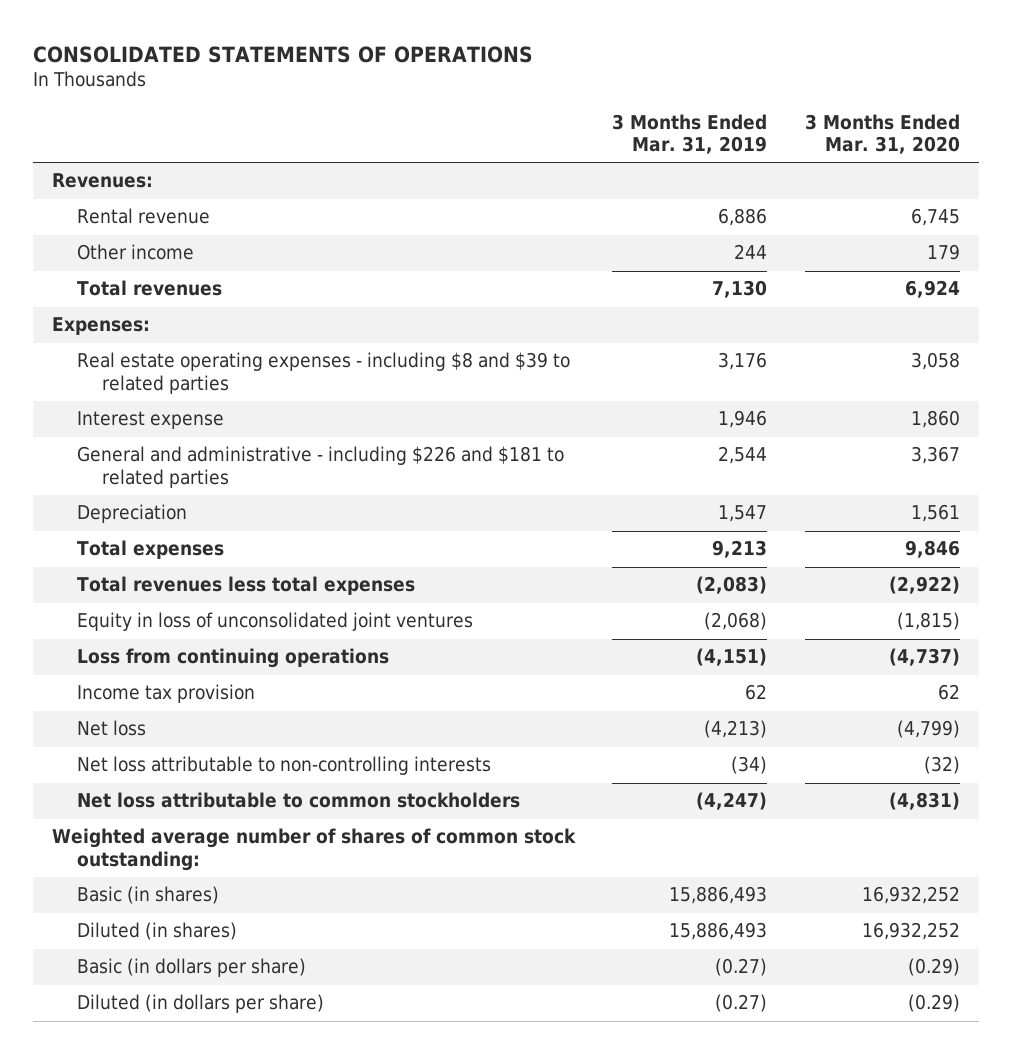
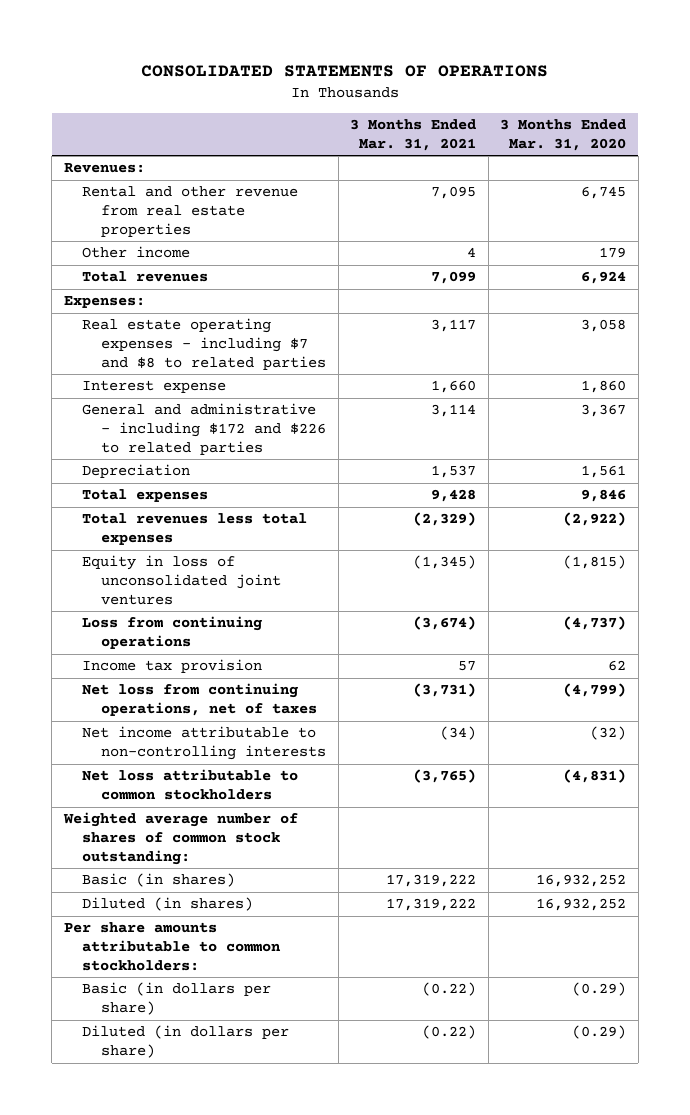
- | 3 Months Ended Mar. 31, 2019 | 3 Months Ended Mar. 31, 2020
+ | 3 Months Ended Mar. 31, 2021 | 3 Months Ended Mar. 31, 2020
- Rental revenue | 6,886 | 6,745
+ Rental and other revenue from real estate properties | 7,095 | 6,745
- Real estate operating expenses - including $8 and $39 to related parties | 3,176 | 3,058
+ Real estate operating expenses - including $7 and $8 to related parties | 3,117 | 3,058
- General and administrative - including $226 and $181 to related parties | 2,544 | 3,367
+ General and administrative - including $172 and $226 to related parties | 3,114 | 3,367
- Net loss | (4,213) | (4,799)
- Net loss attributable to non-controlling interests | (34) | (32)
+ Net loss from continuing operations, net of taxes | (3,731) | (4,799)
+ Net income attributable to non-controlling interests | (34) | (32)
+ Per share amounts attributable to common stockholders:

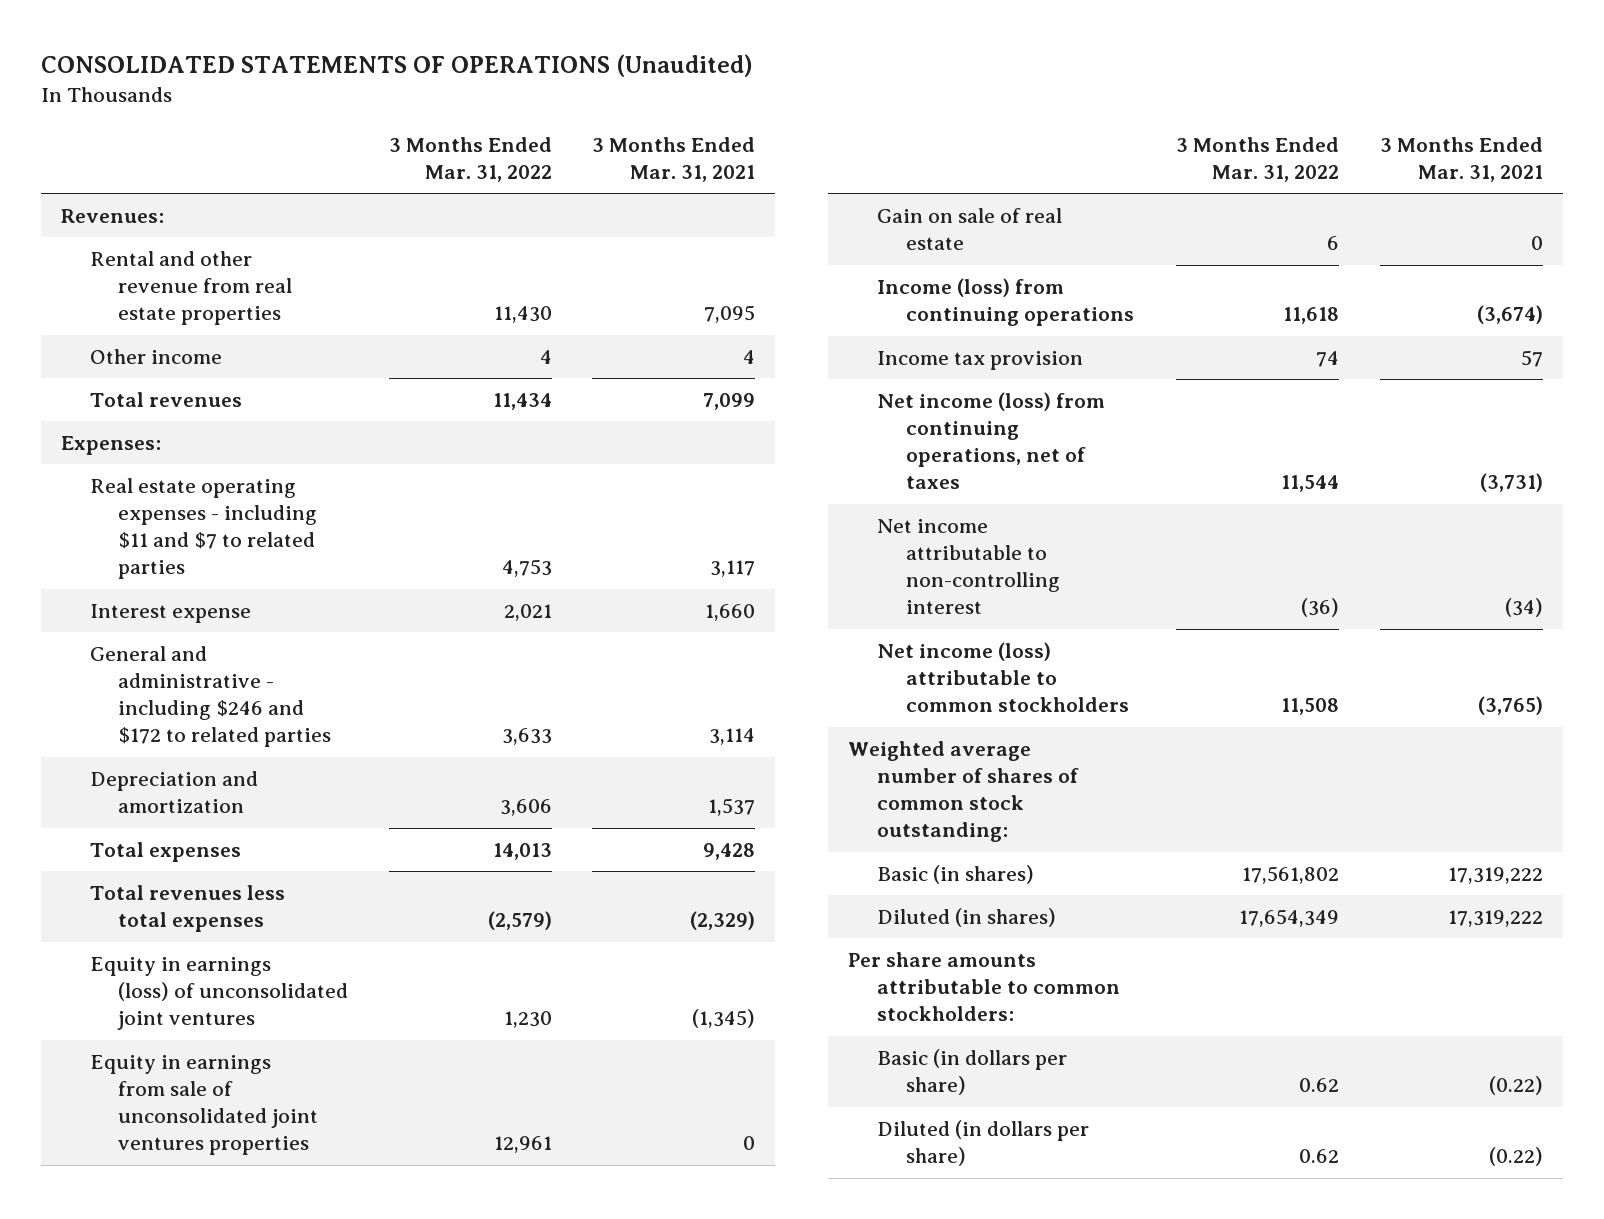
- CONSOLIDATED STATEMENTS OF OPERATIONS
+ CONSOLIDATED STATEMENTS OF OPERATIONS (Unaudited)
- | 3 Months Ended Mar. 31, 2021 | 3 Months Ended Mar. 31, 2020
+ | 3 Months Ended Mar. 31, 2022 | 3 Months Ended Mar. 31, 2021
- Real estate operating expenses - including $7 and $8 to related parties | 3,117 | 3,058
+ Real estate operating expenses - including $11 and $7 to related parties | 4,753 | 3,117
- General and administrative - including $172 and $226 to related parties | 3,114 | 3,367
- Depreciation | 1,537 | 1,561
+ General and administrative - including $246 and $172 to related parties | 3,633 | 3,114
+ Depreciation and amortization | 3,606 | 1,537
- Equity in loss of unconsolidated joint ventures | (1,345) | (1,815)
- Loss from continuing operations | (3,674) | (4,737)
+ Equity in earnings (loss) of unconsolidated joint ventures | 1,230 | (1,345)
+ Equity in earnings from sale of unconsolidated joint ventures properties | 12,961 | 0
+ Gain on sale of real estate | 6 | 0
+ Income (loss) from continuing operations | 11,618 | (3,674)
- Net loss from continuing operations, net of taxes | (3,731) | (4,799)
- Net income attributable to non-controlling interests | (34) | (32)
- Net loss attributable to common stockholders | (3,765) | (4,831)
+ Net income (loss) from continuing operations, net of taxes | 11,544 | (3,731)
+ Net income attributable to non-controlling interest | (36) | (34)
+ Net income (loss) attributable to common stockholders | 11,508 | (3,765)

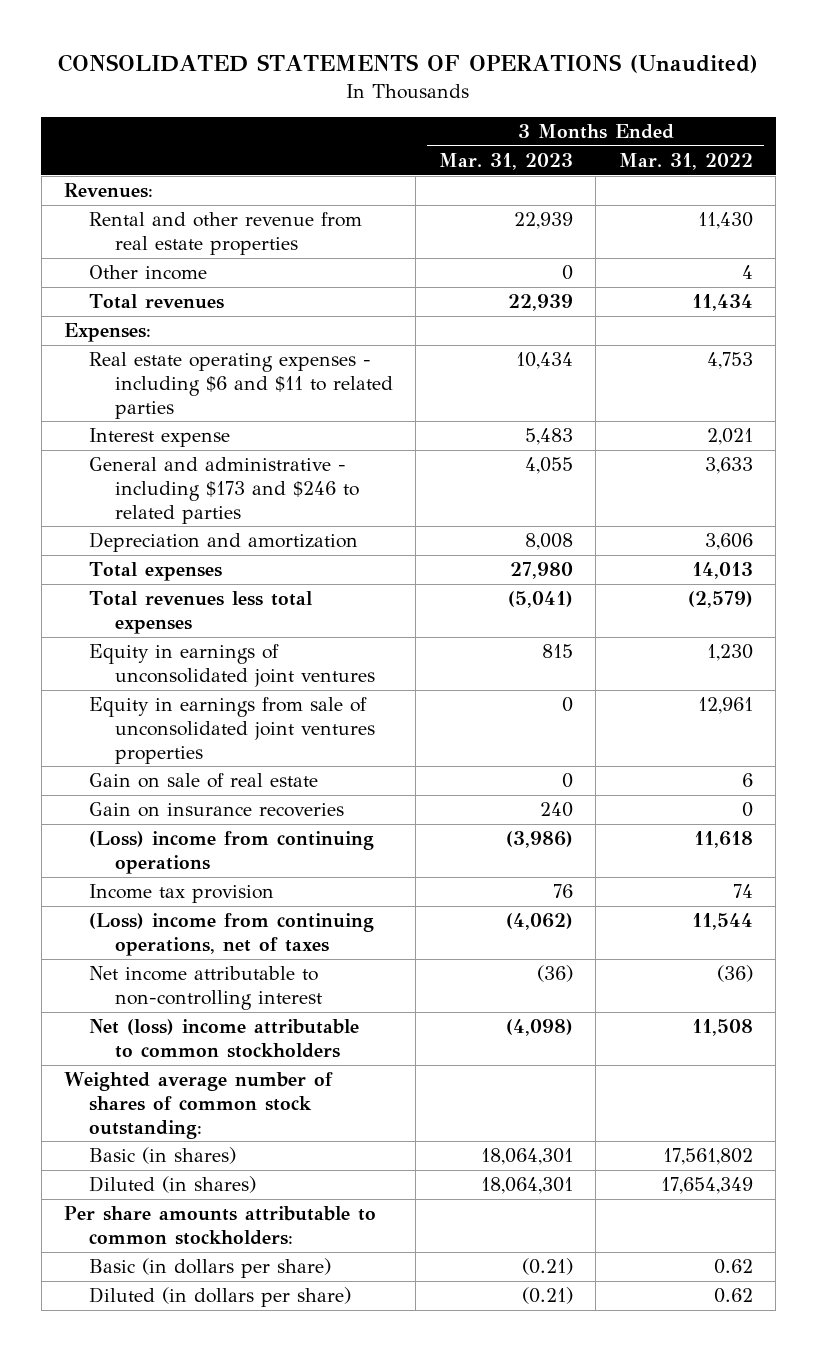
- | 3 Months Ended Mar. 31, 2022 | 3 Months Ended Mar. 31, 2021
+ | 3 Months Ended Mar. 31, 2023 | 3 Months Ended Mar. 31, 2022
- Real estate operating expenses - including $11 and $7 to related parties | 4,753 | 3,117
+ Real estate operating expenses - including $6 and $11 to related parties | 10,434 | 4,753
- General and administrative - including $246 and $172 to related parties | 3,633 | 3,114
+ General and administrative - including $173 and $246 to related parties | 4,055 | 3,633
- Equity in earnings (loss) of unconsolidated joint ventures | 1,230 | (1,345)
+ Equity in earnings of unconsolidated joint ventures | 815 | 1,230
- Income (loss) from continuing operations | 11,618 | (3,674)
+ Gain on insurance recoveries | 240 | 0
+ (Loss) income from continuing operations | (3,986) | 11,618
- Net income (loss) from continuing operations, net of taxes | 11,544 | (3,731)
+ (Loss) income from continuing operations, net of taxes | (4,062) | 11,544
- Net income (loss) attributable to common stockholders | 11,508 | (3,765)
+ Net (loss) income attributable to common stockholders | (4,098) | 11,508

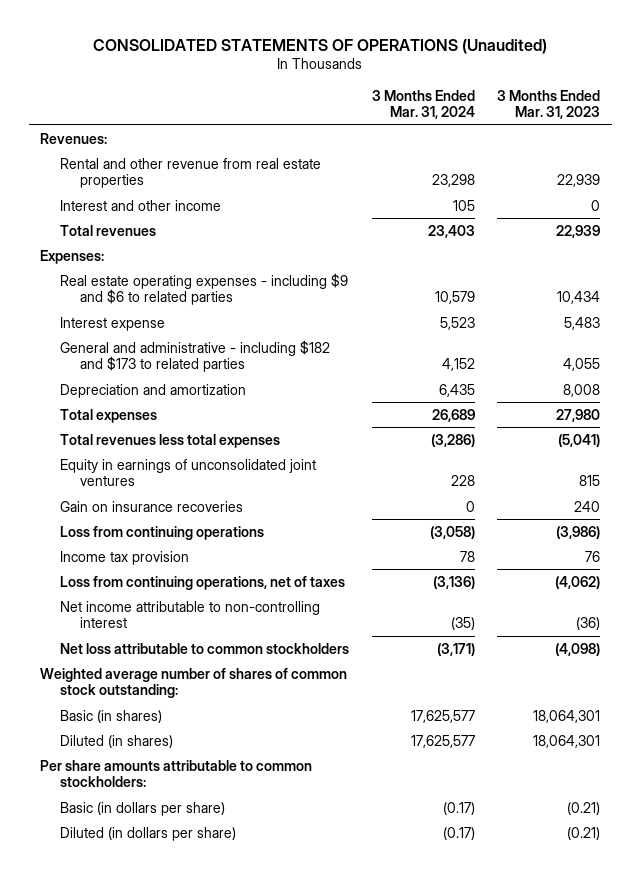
- | 3 Months Ended Mar. 31, 2023 | 3 Months Ended Mar. 31, 2022
+ | 3 Months Ended Mar. 31, 2024 | 3 Months Ended Mar. 31, 2023
- Other income | 0 | 4
+ Interest and other income | 105 | 0
- Real estate operating expenses - including $6 and $11 to related parties | 10,434 | 4,753
+ Real estate operating expenses - including $9 and $6 to related parties | 10,579 | 10,434
- General and administrative - including $173 and $246 to related parties | 4,055 | 3,633
+ General and administrative - including $182 and $173 to related parties | 4,152 | 4,055
- Equity in earnings from sale of unconsolidated joint ventures properties | 0 | 12,961
- Gain on sale of real estate | 0 | 6
- (Loss) income from continuing operations | (3,986) | 11,618
+ Loss from continuing operations | (3,058) | (3,986)
- (Loss) income from continuing operations, net of taxes | (4,062) | 11,544
+ Loss from continuing operations, net of taxes | (3,136) | (4,062)
- Net (loss) income attributable to common stockholders | (4,098) | 11,508
+ Net loss attributable to common stockholders | (3,171) | (4,098)

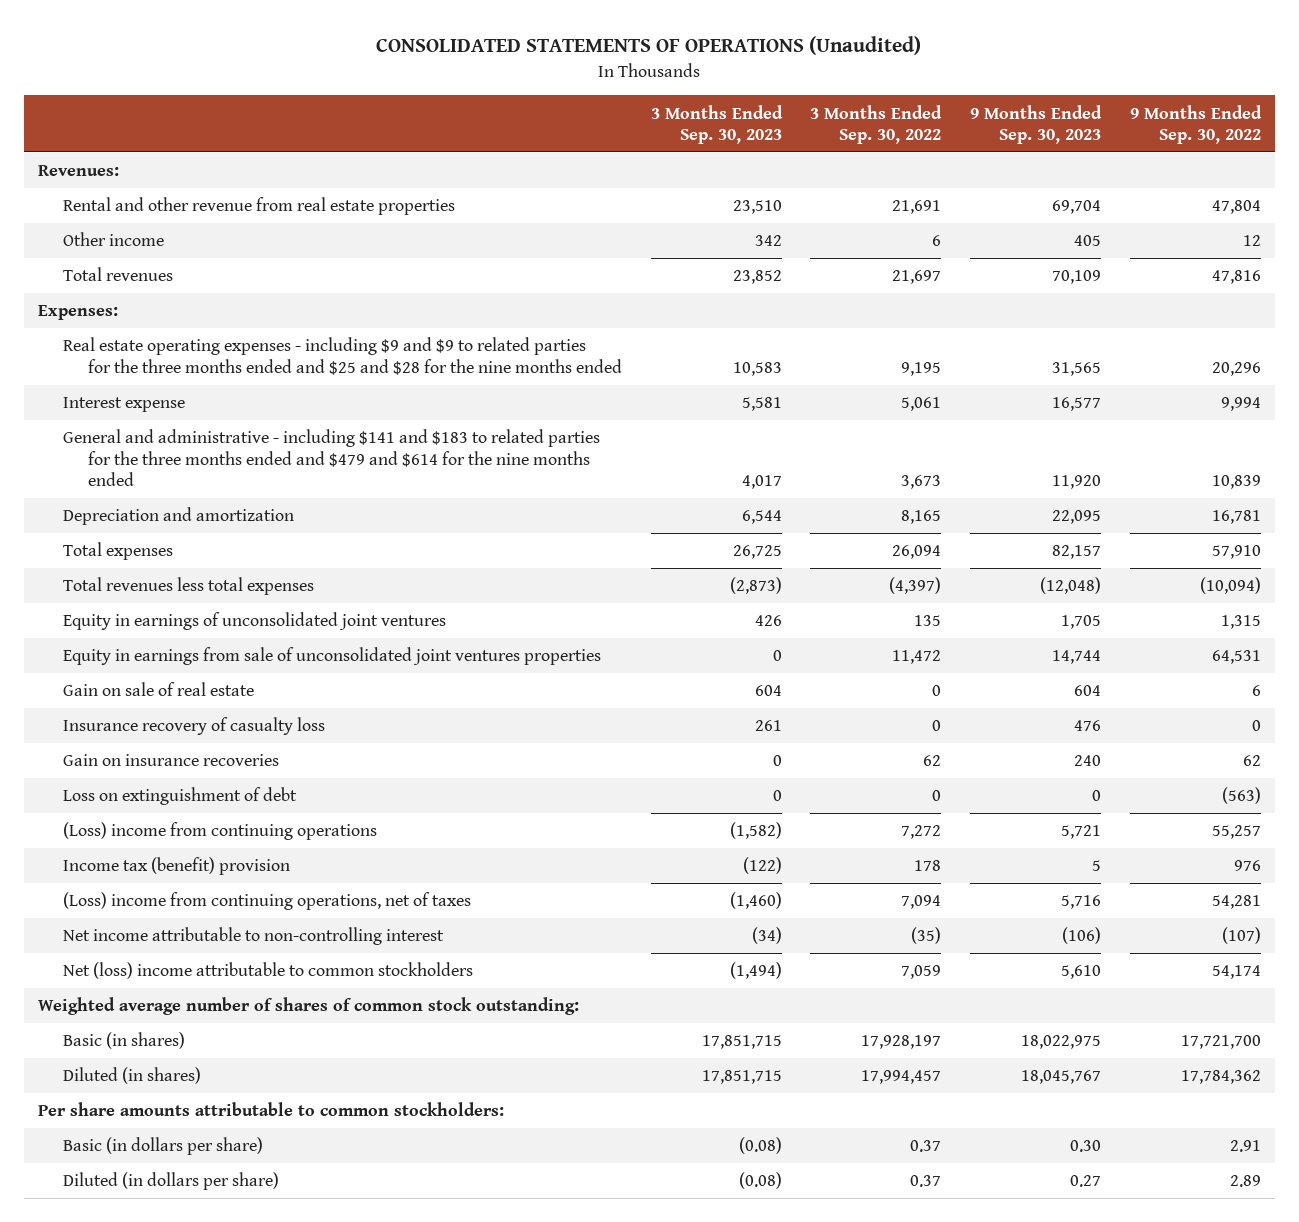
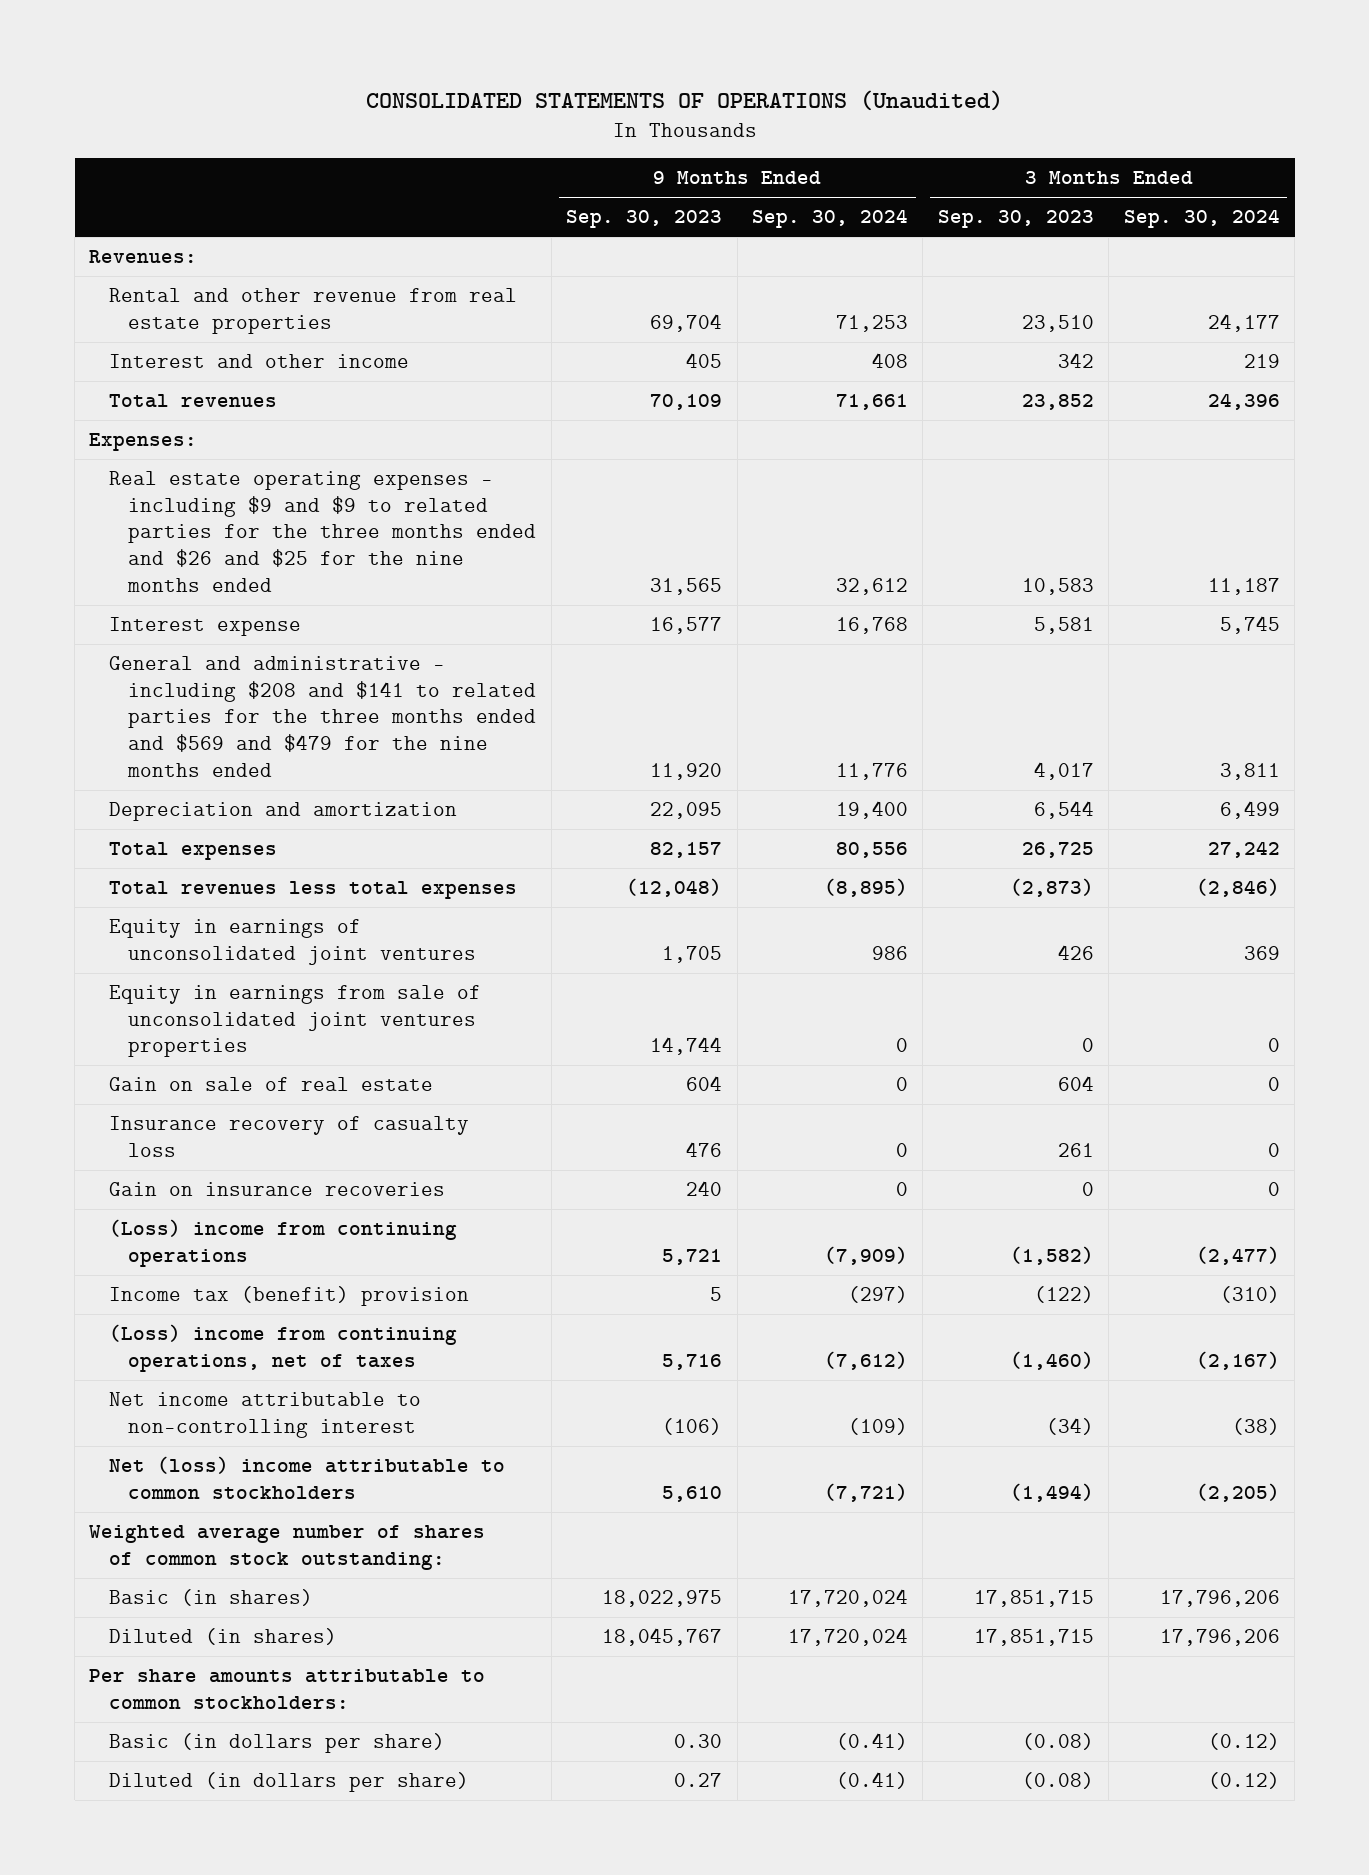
- | 3 Months Ended Sep. 30, 2023 | 3 Months Ended Sep. 30, 2022 | 9 Months Ended Sep. 30, 2023 | 9 Months Ended Sep. 30, 2022
+ | 9 Months Ended Sep. 30, 2023 | 9 Months Ended Sep. 30, 2024 | 3 Months Ended Sep. 30, 2023 | 3 Months Ended Sep. 30, 2024
- Other income | 342 | 6 | 405 | 12
+ Interest and other income | 405 | 408 | 342 | 219
- Real estate operating expenses - including $9 and $9 to related parties for the three months ended and $25 and $28 for the nine months ended | 10,583 | 9,195 | 31,565 | 20,296
+ Real estate operating expenses - including $9 and $9 to related parties for the three months ended and $26 and $25 for the nine months ended | 31,565 | 32,612 | 10,583 | 11,187
- General and administrative - including $141 and $183 to related parties for the three months ended and $479 and $614 for the nine months ended | 4,017 | 3,673 | 11,920 | 10,839
+ General and administrative - including $208 and $141 to related parties for the three months ended and $569 and $479 for the nine months ended | 11,920 | 11,776 | 4,017 | 3,811
- Loss on extinguishment of debt | 0 | 0 | 0 | (563)

